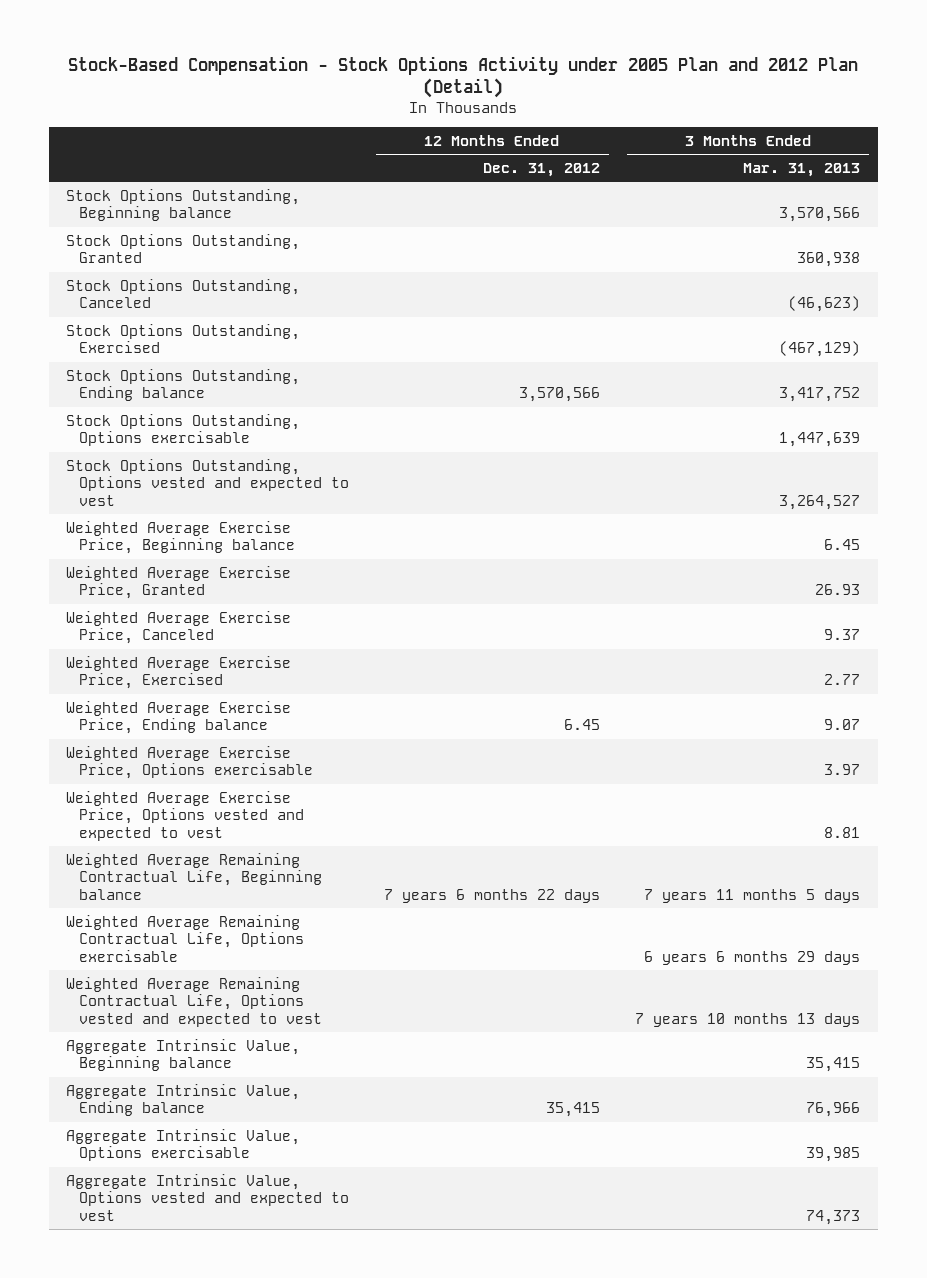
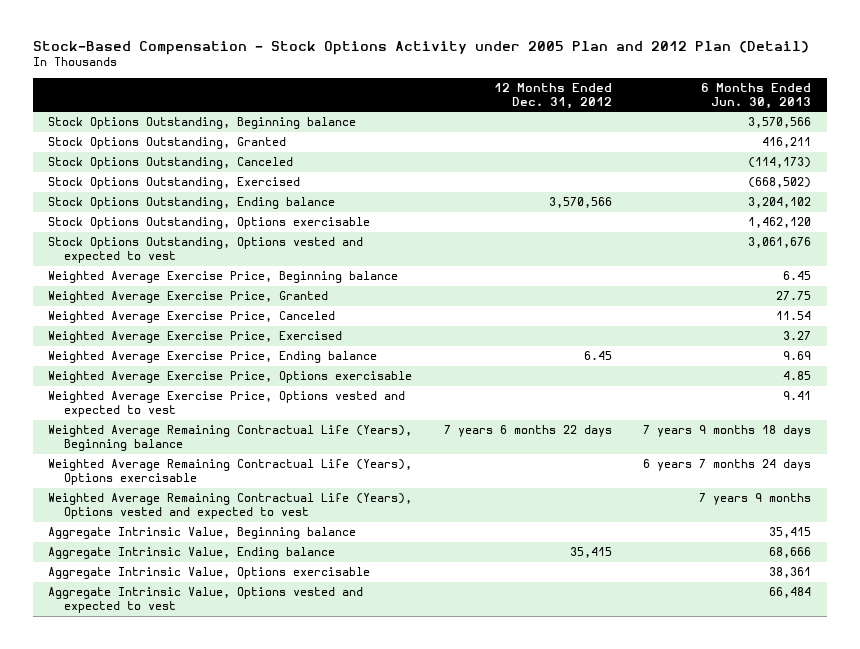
- | 12 Months Ended Dec. 31, 2012 | 3 Months Ended Mar. 31, 2013
+ | 12 Months Ended Dec. 31, 2012 | 6 Months Ended Jun. 30, 2013
- Weighted Average Remaining Contractual Life, Beginning balance | 7 years 6 months 22 days | 7 years 11 months 5 days
- Weighted Average Remaining Contractual Life, Options exercisable | | 6 years 6 months 29 days
- Weighted Average Remaining Contractual Life, Options vested and expected to vest | | 7 years 10 months 13 days
+ Weighted Average Remaining Contractual Life (Years), Beginning balance | 7 years 6 months 22 days | 7 years 9 months 18 days
+ Weighted Average Remaining Contractual Life (Years), Options exercisable | | 6 years 7 months 24 days
+ Weighted Average Remaining Contractual Life (Years), Options vested and expected to vest | | 7 years 9 months

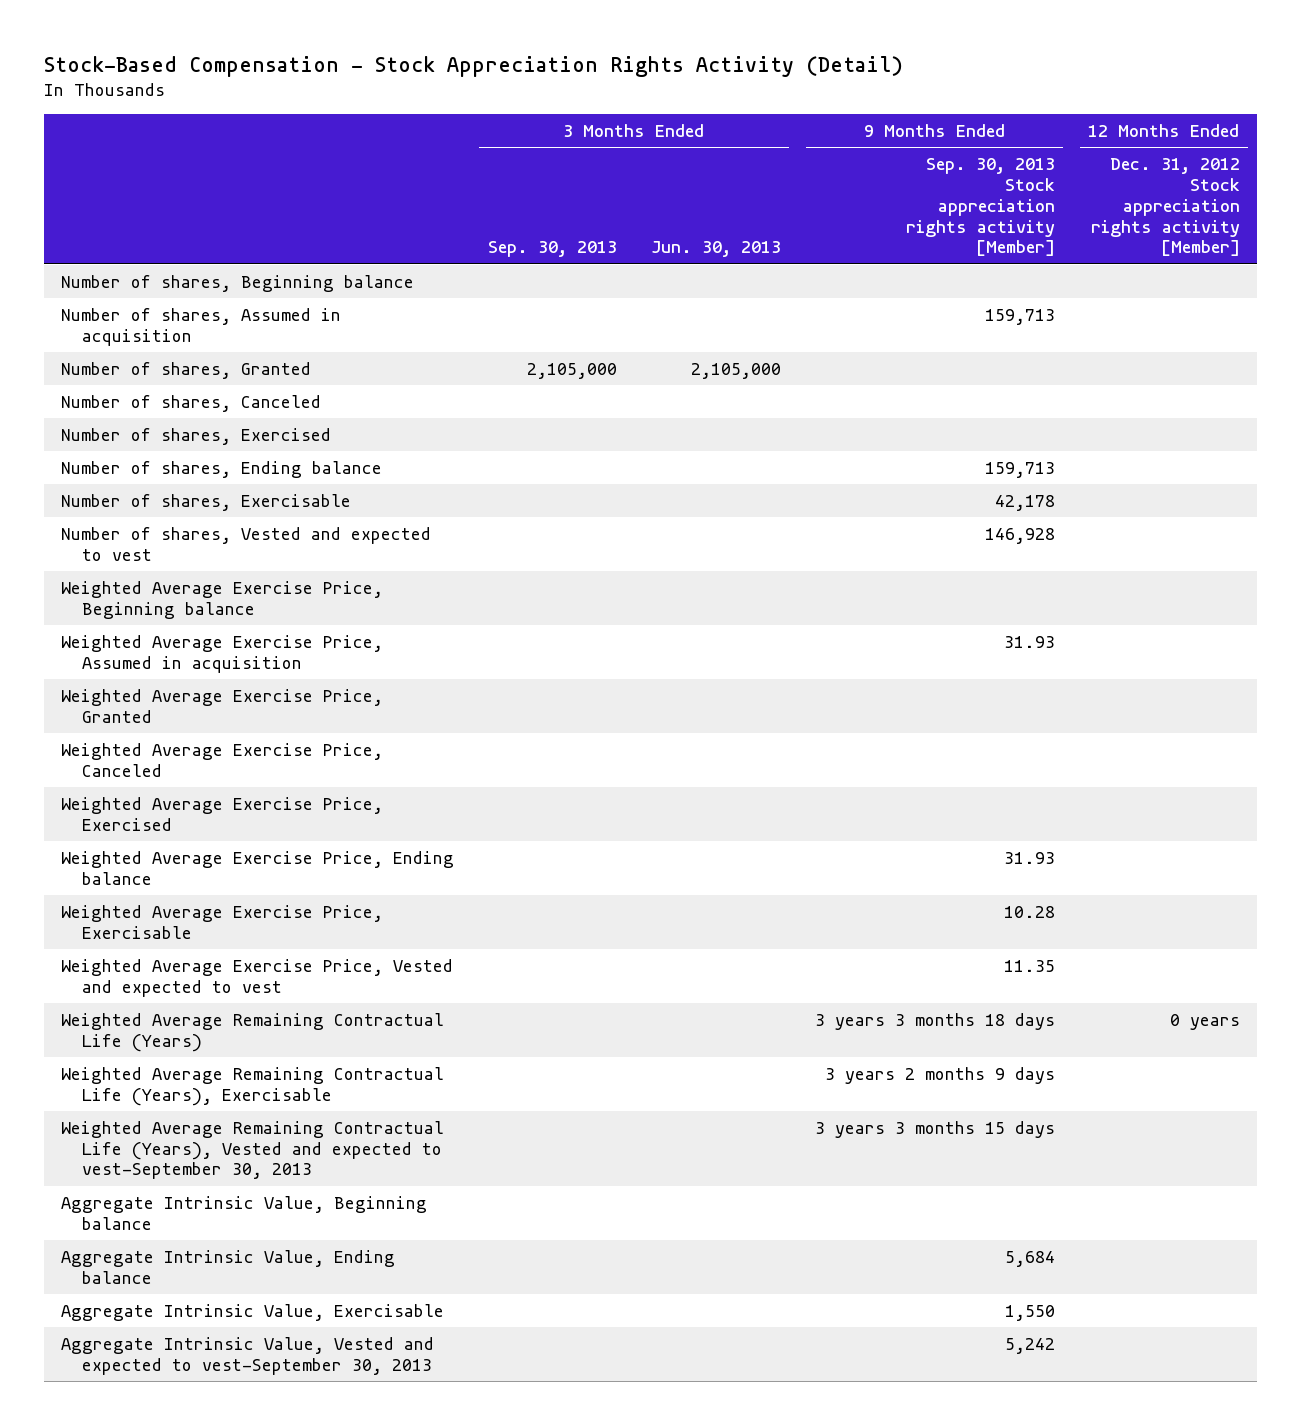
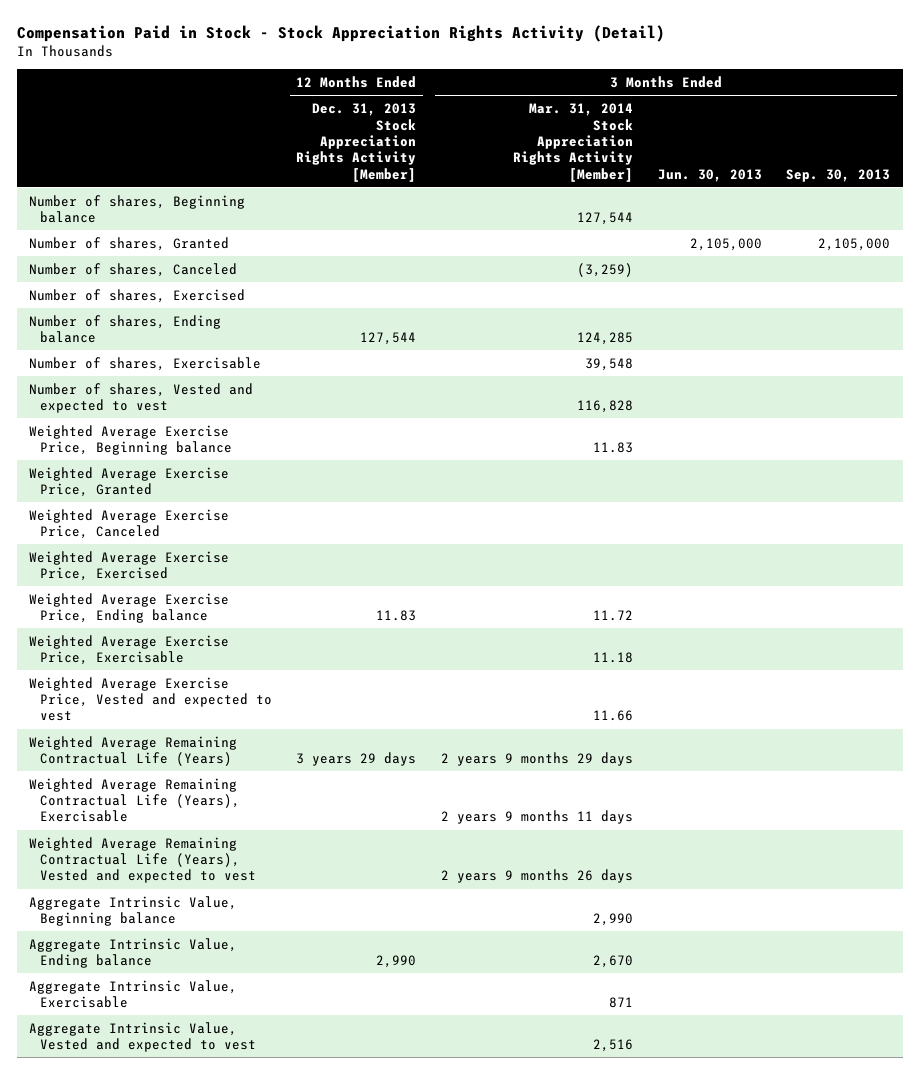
- Stock-Based Compensation - Stock Appreciation Rights Activity (Detail)
+ Compensation Paid in Stock - Stock Appreciation Rights Activity (Detail)
- | 3 Months Ended Sep. 30, 2013 | 3 Months Ended Jun. 30, 2013 | 9 Months Ended Sep. 30, 2013 Stock appreciation rights activity [Member] | 12 Months Ended Dec. 31, 2012 Stock appreciation rights activity [Member]
+ | 12 Months Ended Dec. 31, 2013 Stock Appreciation Rights Activity [Member] | 3 Months Ended Mar. 31, 2014 Stock Appreciation Rights Activity [Member] | 3 Months Ended Jun. 30, 2013 | 3 Months Ended Sep. 30, 2013
- Number of shares, Assumed in acquisition | | | 159,713 |
- Weighted Average Exercise Price, Assumed in acquisition | | | 31.93 |
- Weighted Average Remaining Contractual Life (Years), Vested and expected to vest-September 30, 2013 | | | 3 years 3 months 15 days |
+ Weighted Average Remaining Contractual Life (Years), Vested and expected to vest | | 2 years 9 months 26 days | |
- Aggregate Intrinsic Value, Vested and expected to vest-September 30, 2013 | | | 5,242 |
+ Aggregate Intrinsic Value, Vested and expected to vest | | 2,516 | |

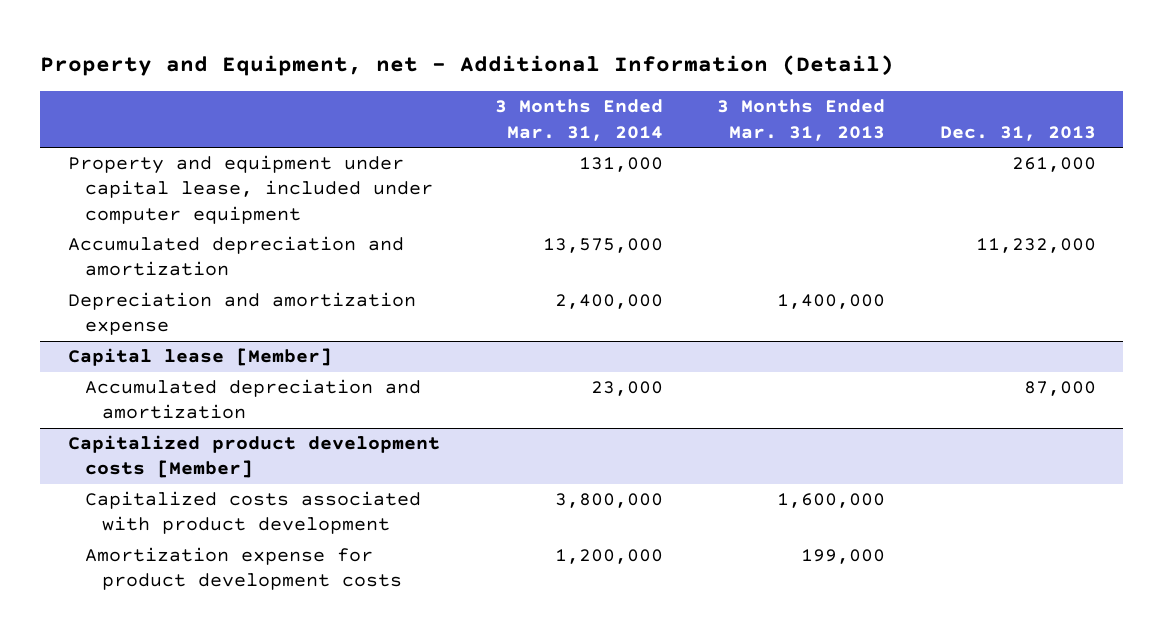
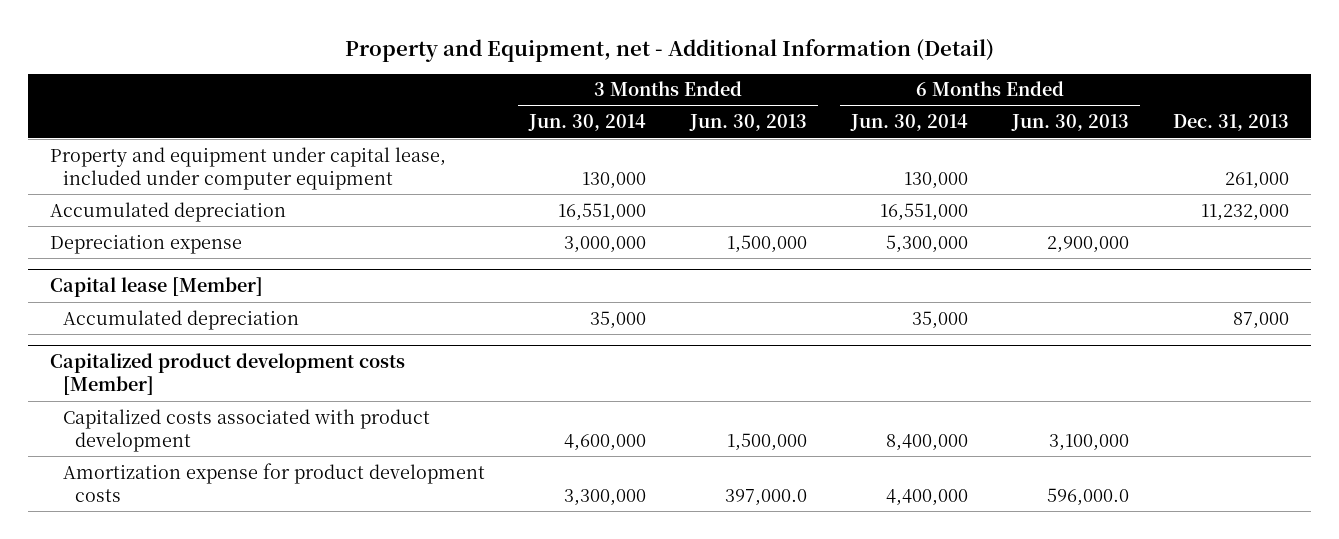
- | 3 Months Ended Mar. 31, 2014 | 3 Months Ended Mar. 31, 2013 | Dec. 31, 2013
+ | 3 Months Ended Jun. 30, 2014 | 3 Months Ended Jun. 30, 2013 | 6 Months Ended Jun. 30, 2014 | 6 Months Ended Jun. 30, 2013 | Dec. 31, 2013
- Accumulated depreciation and amortization | 13,575,000 | | 11,232,000
- Depreciation and amortization expense | 2,400,000 | 1,400,000 |
+ Accumulated depreciation | 16,551,000 | | 16,551,000 | | 11,232,000
+ Depreciation expense | 3,000,000 | 1,500,000 | 5,300,000 | 2,900,000 |
@ Capital lease [Member]
- Accumulated depreciation and amortization | 23,000 | | 87,000
+ Accumulated depreciation | 35,000 | | 35,000 | | 87,000

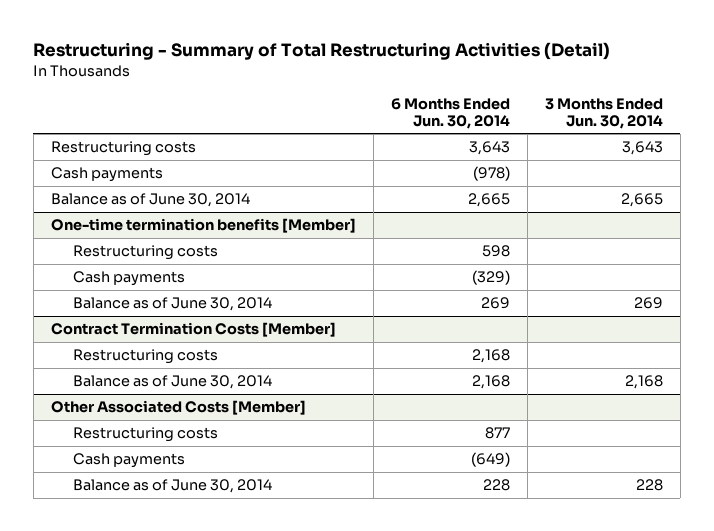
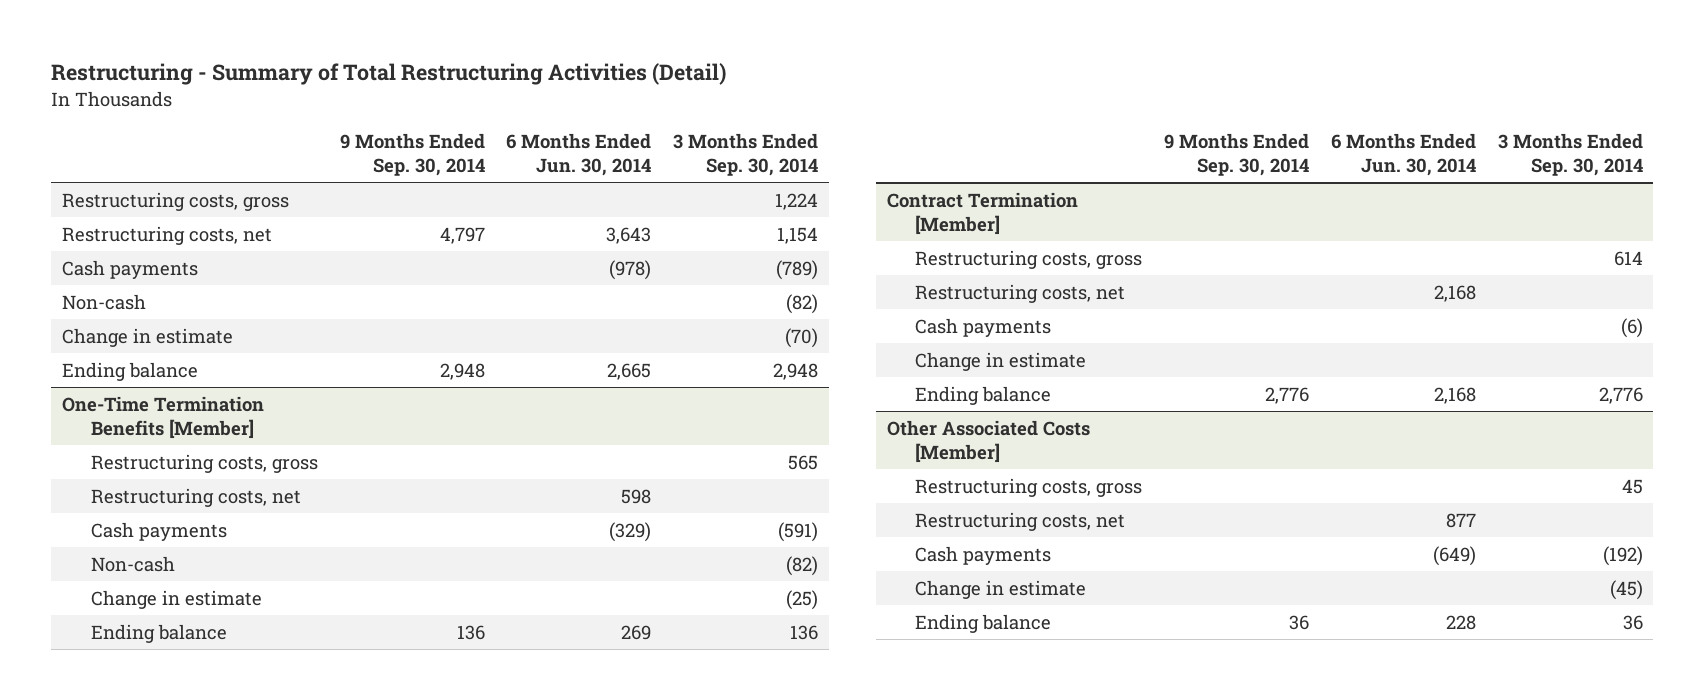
- | 6 Months Ended Jun. 30, 2014 | 3 Months Ended Jun. 30, 2014
+ | 9 Months Ended Sep. 30, 2014 | 6 Months Ended Jun. 30, 2014 | 3 Months Ended Sep. 30, 2014
- Restructuring costs | 3,643 | 3,643
+ Restructuring costs, gross | | | 1,224
+ Restructuring costs, net | 4,797 | 3,643 | 1,154
- Balance as of June 30, 2014 | 2,665 | 2,665
- One-time termination benefits [Member]
- Restructuring costs | 598 |
+ Non-cash | | | (82)
+ Change in estimate | | | (70)
+ Ending balance | 2,948 | 2,665 | 2,948
+ One-Time Termination Benefits [Member]
+ Restructuring costs, gross | | | 565
+ Restructuring costs, net | | 598 |
- Balance as of June 30, 2014 | 269 | 269
- Contract Termination Costs [Member]
- Restructuring costs | 2,168 |
- Balance as of June 30, 2014 | 2,168 | 2,168
+ Non-cash | | | (82)
+ Change in estimate | | | (25)
+ Ending balance | 136 | 269 | 136
+ Contract Termination [Member]
+ Restructuring costs, gross | | | 614
+ Restructuring costs, net | | 2,168 |
+ Cash payments | | | (6)
+ Change in estimate
+ Ending balance | 2,776 | 2,168 | 2,776
@ Other Associated Costs [Member]
- Restructuring costs | 877 |
+ Restructuring costs, gross | | | 45
+ Restructuring costs, net | | 877 |
- Balance as of June 30, 2014 | 228 | 228
+ Change in estimate | | | (45)
+ Ending balance | 36 | 228 | 36

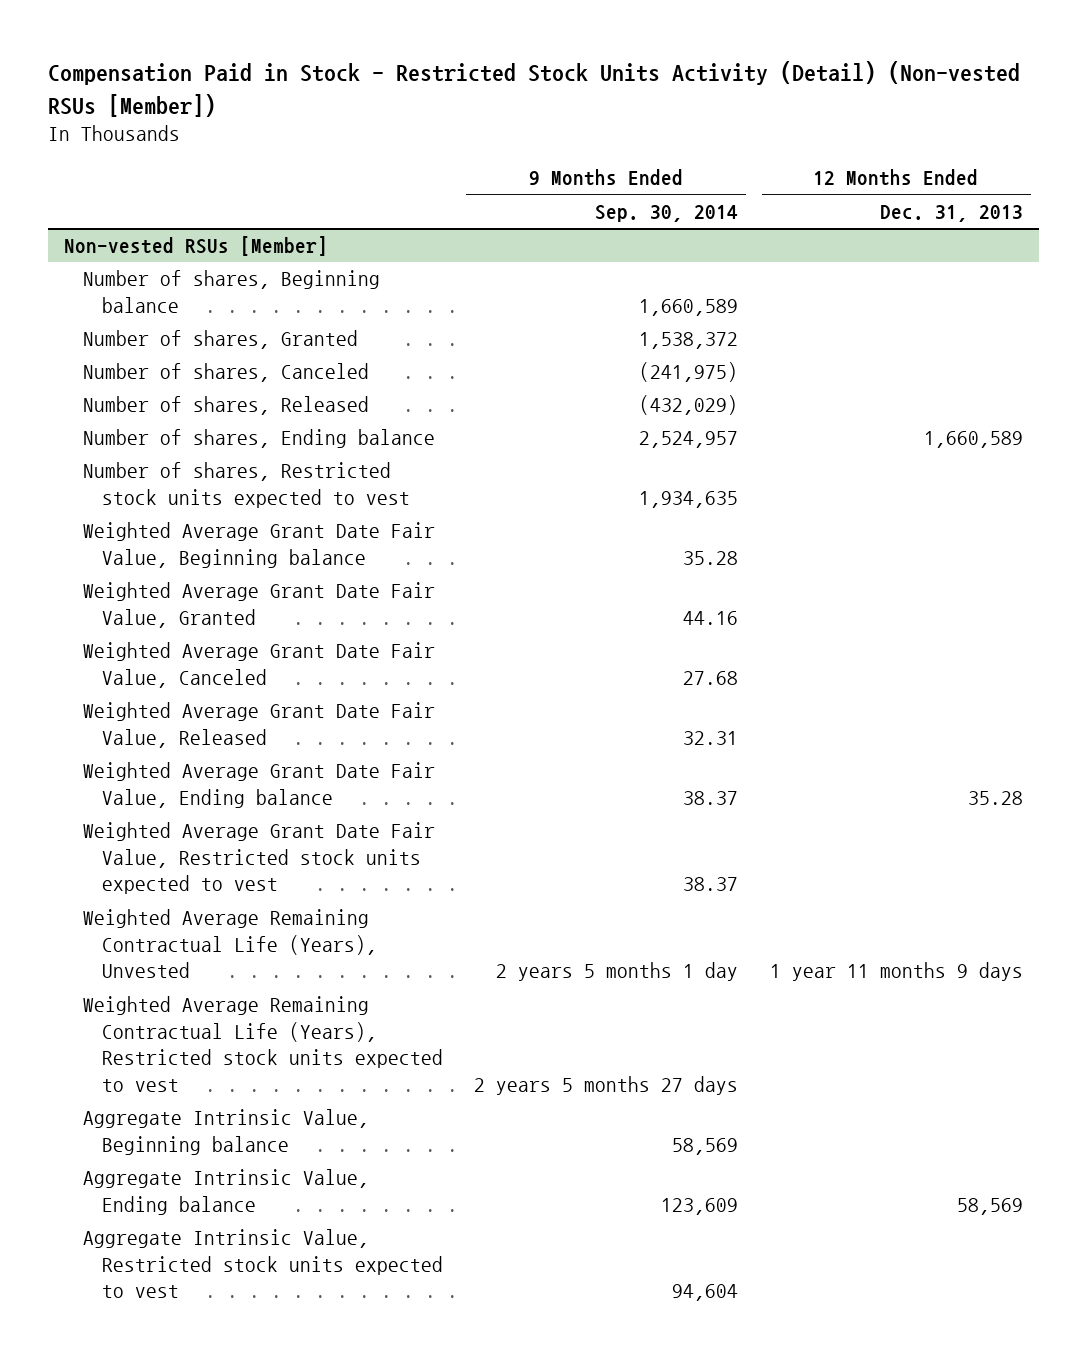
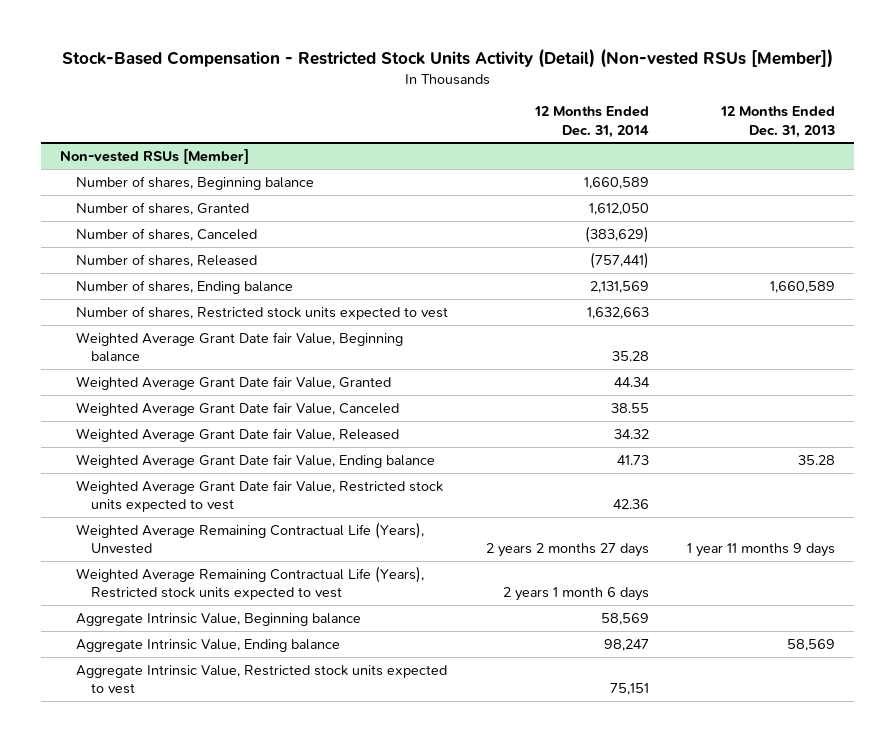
- Compensation Paid in Stock - Restricted Stock Units Activity (Detail) (Non-vested RSUs [Member])
+ Stock-Based Compensation - Restricted Stock Units Activity (Detail) (Non-vested RSUs [Member])
- | 9 Months Ended Sep. 30, 2014 | 12 Months Ended Dec. 31, 2013
+ | 12 Months Ended Dec. 31, 2014 | 12 Months Ended Dec. 31, 2013
@ Non-vested RSUs [Member]
- Weighted Average Grant Date Fair Value, Beginning balance | 35.28 |
- Weighted Average Grant Date Fair Value, Granted | 44.16 |
- Weighted Average Grant Date Fair Value, Canceled | 27.68 |
- Weighted Average Grant Date Fair Value, Released | 32.31 |
- Weighted Average Grant Date Fair Value, Ending balance | 38.37 | 35.28
- Weighted Average Grant Date Fair Value, Restricted stock units expected to vest | 38.37 |
+ Weighted Average Grant Date fair Value, Beginning balance | 35.28 |
+ Weighted Average Grant Date fair Value, Granted | 44.34 |
+ Weighted Average Grant Date fair Value, Canceled | 38.55 |
+ Weighted Average Grant Date fair Value, Released | 34.32 |
+ Weighted Average Grant Date fair Value, Ending balance | 41.73 | 35.28
+ Weighted Average Grant Date fair Value, Restricted stock units expected to vest | 42.36 |

